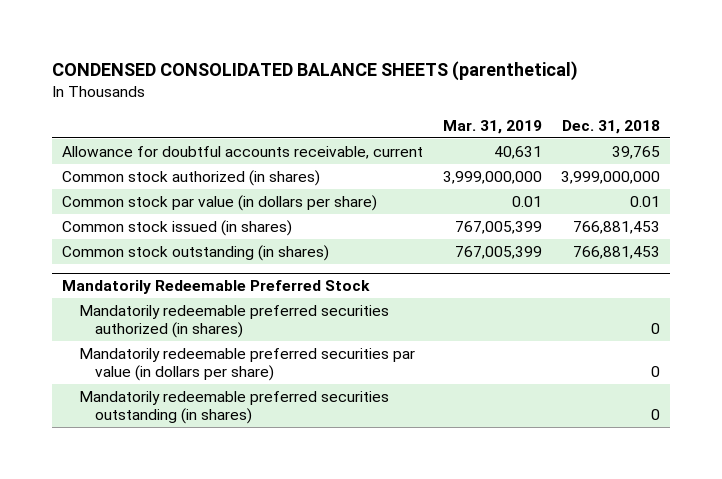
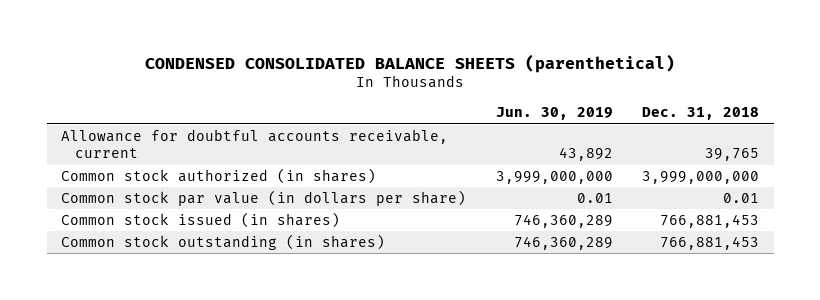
- | Mar. 31, 2019 | Dec. 31, 2018
+ | Jun. 30, 2019 | Dec. 31, 2018
- Mandatorily Redeemable Preferred Stock
- Mandatorily redeemable preferred securities authorized (in shares) | | 0
- Mandatorily redeemable preferred securities par value (in dollars per share) | | 0
- Mandatorily redeemable preferred securities outstanding (in shares) | | 0

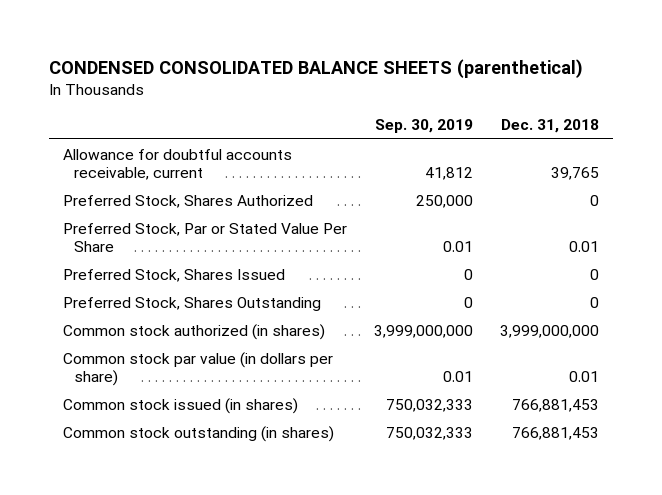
- | Jun. 30, 2019 | Dec. 31, 2018
+ | Sep. 30, 2019 | Dec. 31, 2018
+ Preferred Stock, Shares Authorized | 250,000 | 0
+ Preferred Stock, Par or Stated Value Per Share | 0.01 | 0.01
+ Preferred Stock, Shares Issued | 0 | 0
+ Preferred Stock, Shares Outstanding | 0 | 0

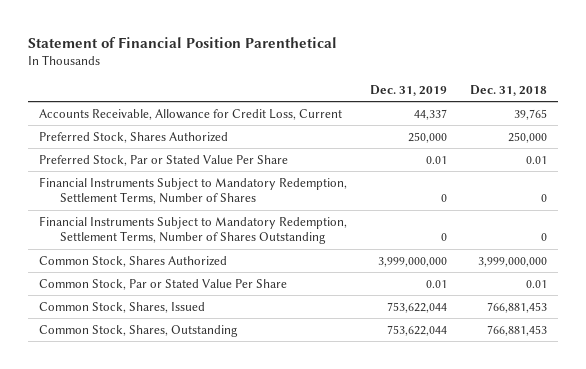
- CONDENSED CONSOLIDATED BALANCE SHEETS (parenthetical)
+ Statement of Financial Position Parenthetical
- | Sep. 30, 2019 | Dec. 31, 2018
+ | Dec. 31, 2019 | Dec. 31, 2018
- Allowance for doubtful accounts receivable, current | 41,812 | 39,765
- Preferred Stock, Shares Authorized | 250,000 | 0
+ Accounts Receivable, Allowance for Credit Loss, Current | 44,337 | 39,765
+ Preferred Stock, Shares Authorized | 250,000 | 250,000
- Preferred Stock, Shares Issued | 0 | 0
- Preferred Stock, Shares Outstanding | 0 | 0
- Common stock authorized (in shares) | 3,999,000,000 | 3,999,000,000
- Common stock par value (in dollars per share) | 0.01 | 0.01
- Common stock issued (in shares) | 750,032,333 | 766,881,453
- Common stock outstanding (in shares) | 750,032,333 | 766,881,453
+ Financial Instruments Subject to Mandatory Redemption, Settlement Terms, Number of Shares | 0 | 0
+ Financial Instruments Subject to Mandatory Redemption, Settlement Terms, Number of Shares Outstanding | 0 | 0
+ Common Stock, Shares Authorized | 3,999,000,000 | 3,999,000,000
+ Common Stock, Par or Stated Value Per Share | 0.01 | 0.01
+ Common Stock, Shares, Issued | 753,622,044 | 766,881,453
+ Common Stock, Shares, Outstanding | 753,622,044 | 766,881,453

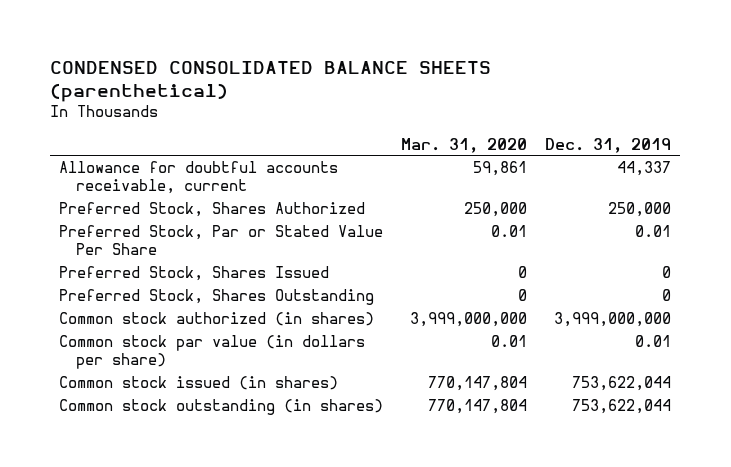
- Statement of Financial Position Parenthetical
+ CONDENSED CONSOLIDATED BALANCE SHEETS (parenthetical)
- | Dec. 31, 2019 | Dec. 31, 2018
+ | Mar. 31, 2020 | Dec. 31, 2019
- Accounts Receivable, Allowance for Credit Loss, Current | 44,337 | 39,765
+ Allowance for doubtful accounts receivable, current | 59,861 | 44,337
- Financial Instruments Subject to Mandatory Redemption, Settlement Terms, Number of Shares | 0 | 0
- Financial Instruments Subject to Mandatory Redemption, Settlement Terms, Number of Shares Outstanding | 0 | 0
- Common Stock, Shares Authorized | 3,999,000,000 | 3,999,000,000
- Common Stock, Par or Stated Value Per Share | 0.01 | 0.01
- Common Stock, Shares, Issued | 753,622,044 | 766,881,453
- Common Stock, Shares, Outstanding | 753,622,044 | 766,881,453
+ Preferred Stock, Shares Issued | 0 | 0
+ Preferred Stock, Shares Outstanding | 0 | 0
+ Common stock authorized (in shares) | 3,999,000,000 | 3,999,000,000
+ Common stock par value (in dollars per share) | 0.01 | 0.01
+ Common stock issued (in shares) | 770,147,804 | 753,622,044
+ Common stock outstanding (in shares) | 770,147,804 | 753,622,044

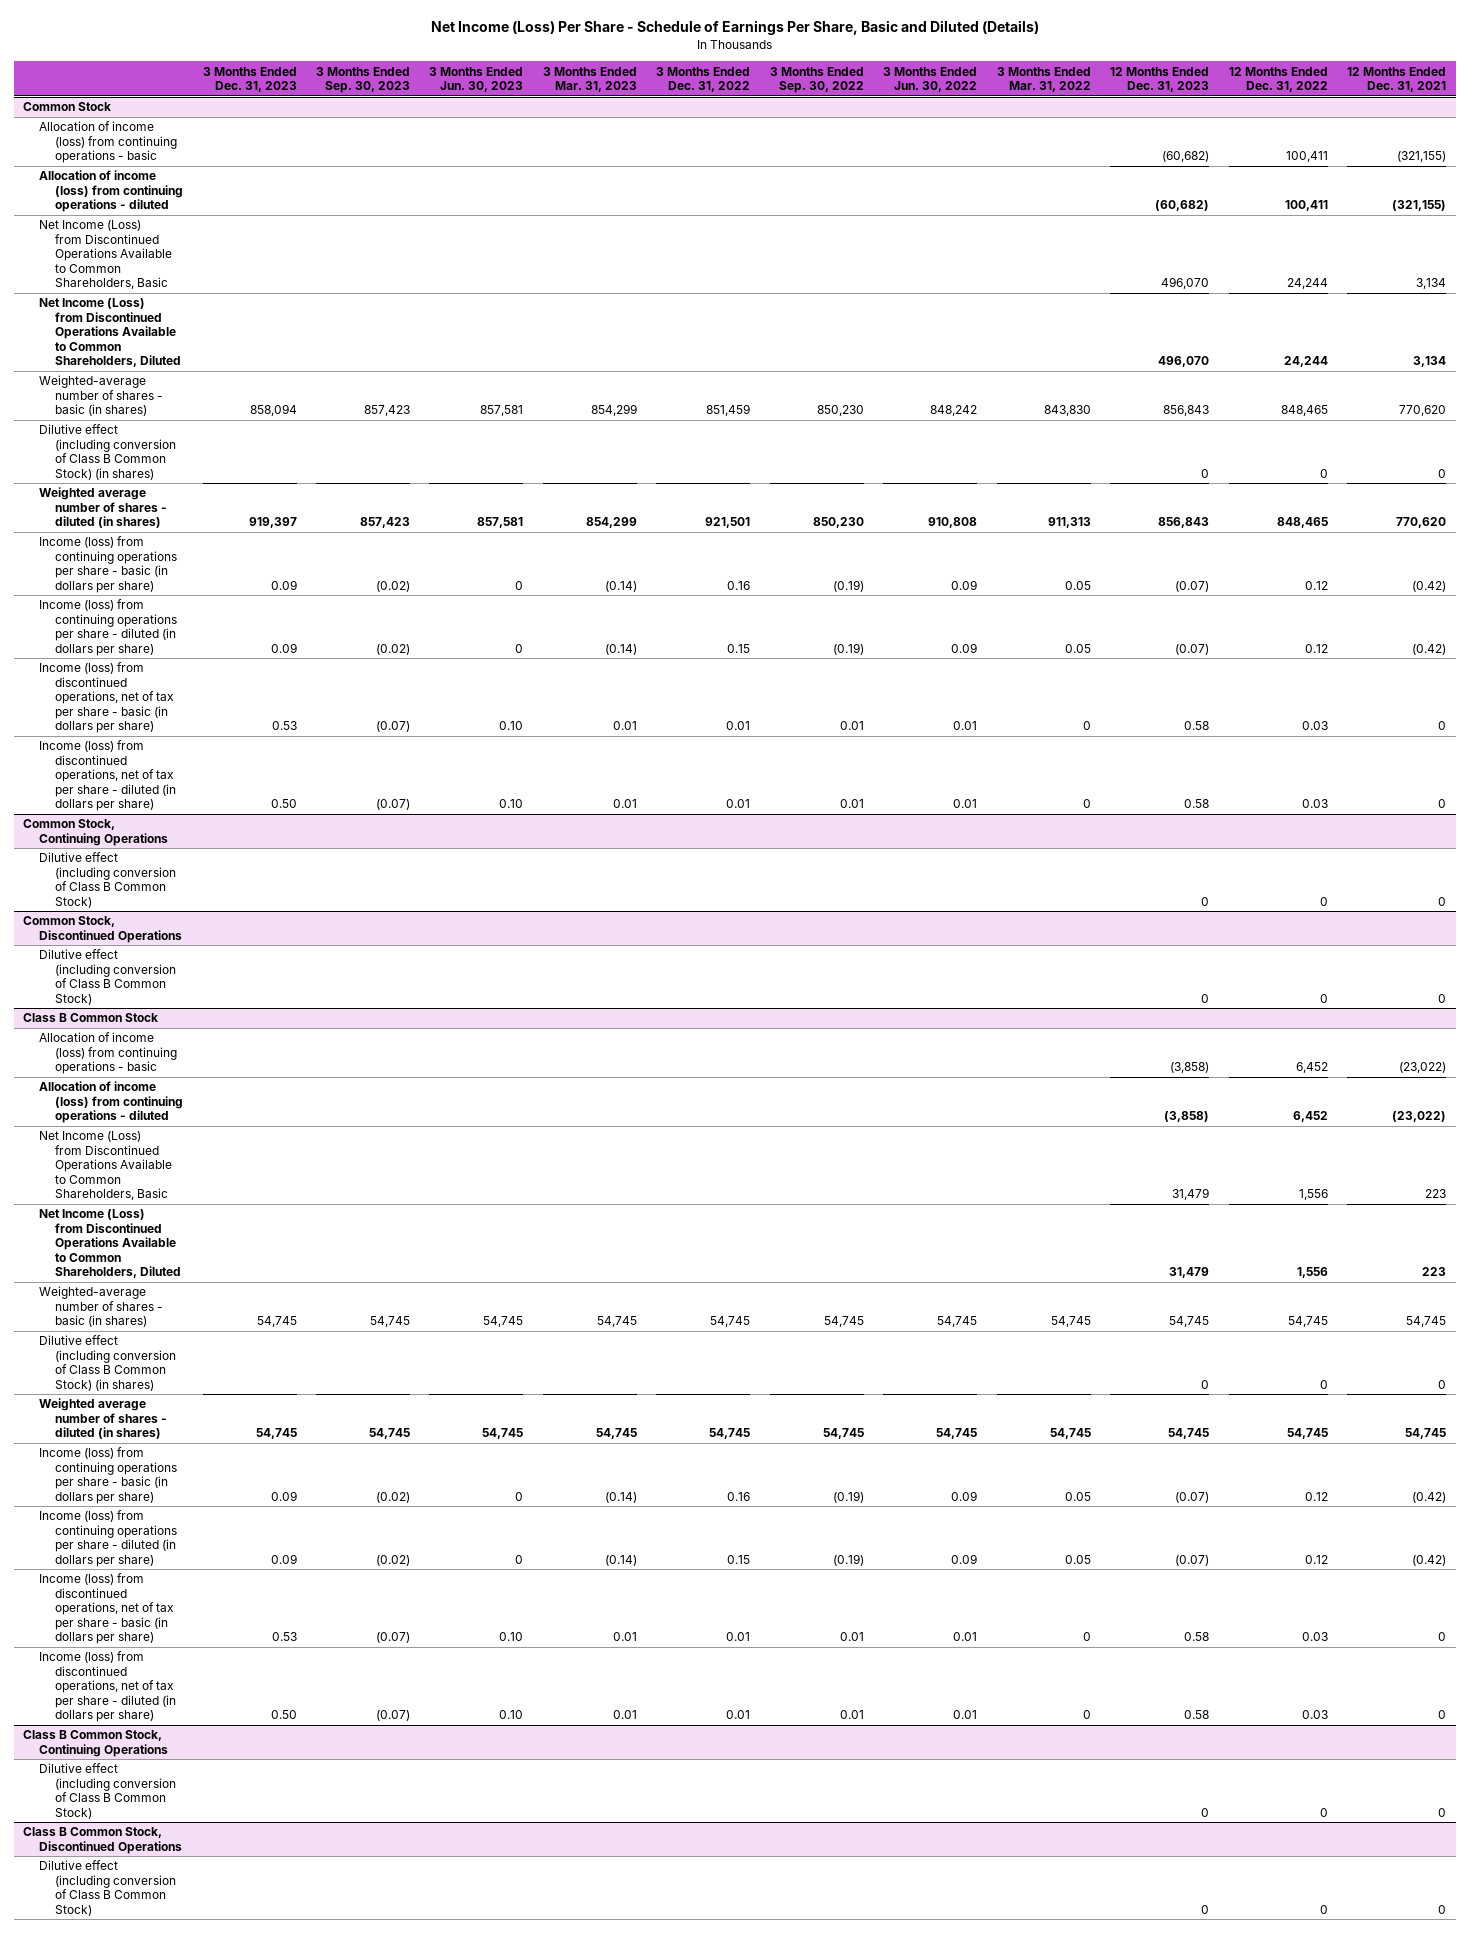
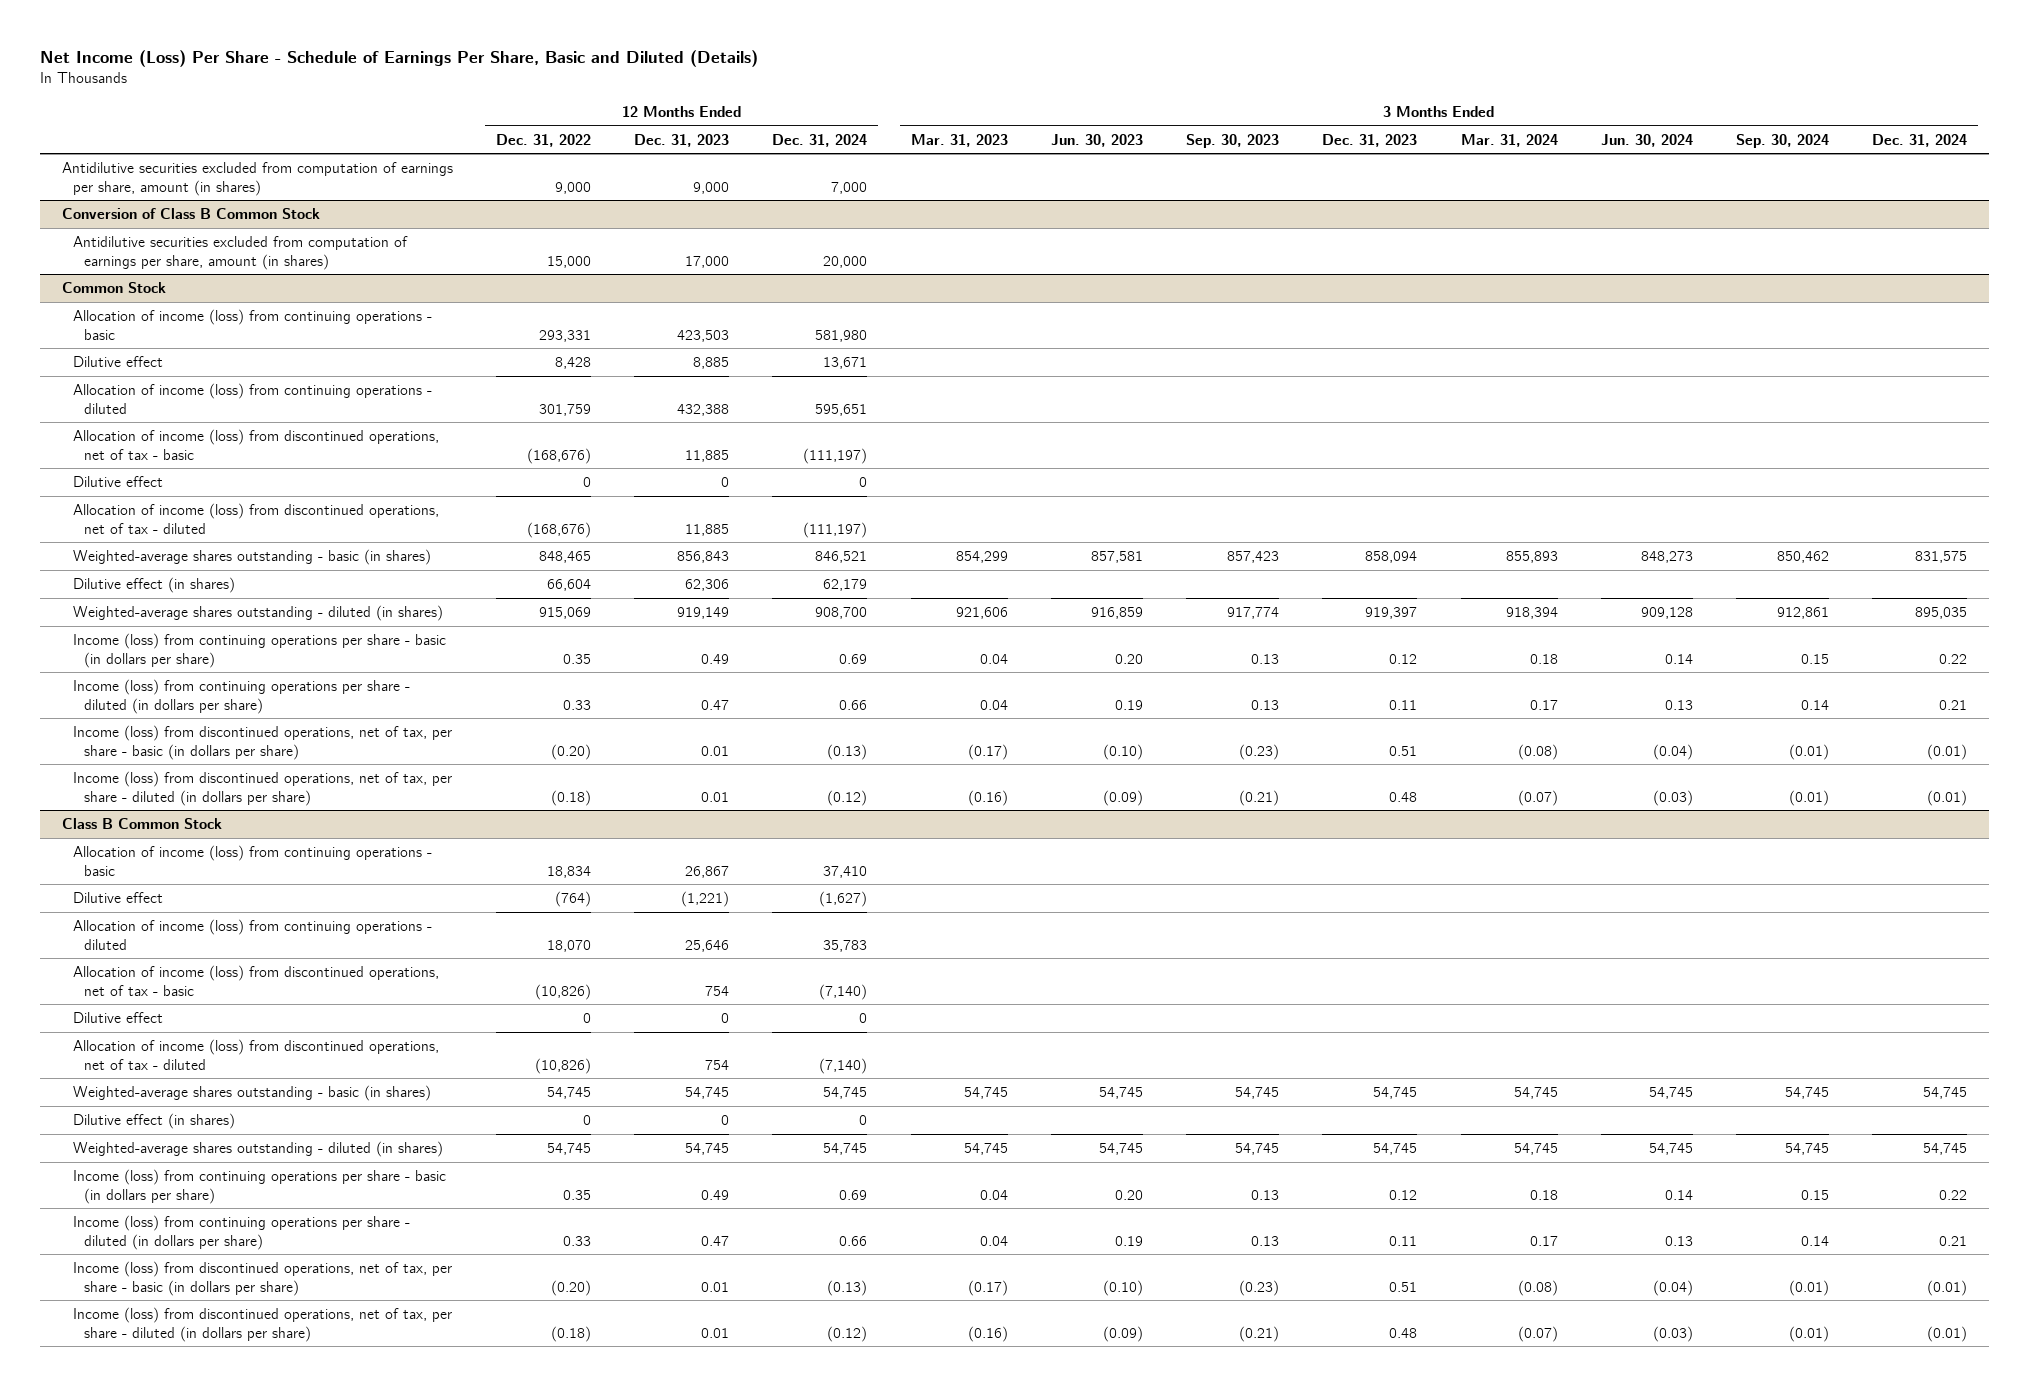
- | 3 Months Ended Dec. 31, 2023 | 3 Months Ended Sep. 30, 2023 | 3 Months Ended Jun. 30, 2023 | 3 Months Ended Mar. 31, 2023 | 3 Months Ended Dec. 31, 2022 | 3 Months Ended Sep. 30, 2022 | 3 Months Ended Jun. 30, 2022 | 3 Months Ended Mar. 31, 2022 | 12 Months Ended Dec. 31, 2023 | 12 Months Ended Dec. 31, 2022 | 12 Months Ended Dec. 31, 2021
+ | 12 Months Ended Dec. 31, 2022 | 12 Months Ended Dec. 31, 2023 | 12 Months Ended Dec. 31, 2024 | 3 Months Ended Mar. 31, 2023 | 3 Months Ended Jun. 30, 2023 | 3 Months Ended Sep. 30, 2023 | 3 Months Ended Dec. 31, 2023 | 3 Months Ended Mar. 31, 2024 | 3 Months Ended Jun. 30, 2024 | 3 Months Ended Sep. 30, 2024 | 3 Months Ended Dec. 31, 2024
+ Antidilutive securities excluded from computation of earnings per share, amount (in shares) | 9,000 | 9,000 | 7,000 | | | | | | | |
+ Conversion of Class B Common Stock
+ Antidilutive securities excluded from computation of earnings per share, amount (in shares) | 15,000 | 17,000 | 20,000 | | | | | | | |
@ Common Stock
- Allocation of income (loss) from continuing operations - basic | | | | | | | | | (60,682) | 100,411 | (321,155)
- Allocation of income (loss) from continuing operations - diluted | | | | | | | | | (60,682) | 100,411 | (321,155)
- Net Income (Loss) from Discontinued Operations Available to Common Shareholders, Basic | | | | | | | | | 496,070 | 24,244 | 3,134
- Net Income (Loss) from Discontinued Operations Available to Common Shareholders, Diluted | | | | | | | | | 496,070 | 24,244 | 3,134
- Weighted-average number of shares - basic (in shares) | 858,094 | 857,423 | 857,581 | 854,299 | 851,459 | 850,230 | 848,242 | 843,830 | 856,843 | 848,465 | 770,620
- Dilutive effect (including conversion of Class B Common Stock) (in shares) | | | | | | | | | 0 | 0 | 0
- Weighted average number of shares - diluted (in shares) | 919,397 | 857,423 | 857,581 | 854,299 | 921,501 | 850,230 | 910,808 | 911,313 | 856,843 | 848,465 | 770,620
- Income (loss) from continuing operations per share - basic (in dollars per share) | 0.09 | (0.02) | 0 | (0.14) | 0.16 | (0.19) | 0.09 | 0.05 | (0.07) | 0.12 | (0.42)
- Income (loss) from continuing operations per share - diluted (in dollars per share) | 0.09 | (0.02) | 0 | (0.14) | 0.15 | (0.19) | 0.09 | 0.05 | (0.07) | 0.12 | (0.42)
- Income (loss) from discontinued operations, net of tax per share - basic (in dollars per share) | 0.53 | (0.07) | 0.10 | 0.01 | 0.01 | 0.01 | 0.01 | 0 | 0.58 | 0.03 | 0
- Income (loss) from discontinued operations, net of tax per share - diluted (in dollars per share) | 0.50 | (0.07) | 0.10 | 0.01 | 0.01 | 0.01 | 0.01 | 0 | 0.58 | 0.03 | 0
- Common Stock, Continuing Operations
- Dilutive effect (including conversion of Class B Common Stock) | | | | | | | | | 0 | 0 | 0
- Common Stock, Discontinued Operations
- Dilutive effect (including conversion of Class B Common Stock) | | | | | | | | | 0 | 0 | 0
@ Common Stock
+ Allocation of income (loss) from continuing operations - basic | 293,331 | 423,503 | 581,980 | | | | | | | |
+ Dilutive effect | 8,428 | 8,885 | 13,671 | | | | | | | |
+ Allocation of income (loss) from continuing operations - diluted | 301,759 | 432,388 | 595,651 | | | | | | | |
+ Allocation of income (loss) from discontinued operations, net of tax - basic | (168,676) | 11,885 | (111,197) | | | | | | | |
+ Dilutive effect | 0 | 0 | 0 | | | | | | | |
+ Allocation of income (loss) from discontinued operations, net of tax - diluted | (168,676) | 11,885 | (111,197) | | | | | | | |
+ Weighted-average shares outstanding - basic (in shares) | 848,465 | 856,843 | 846,521 | 854,299 | 857,581 | 857,423 | 858,094 | 855,893 | 848,273 | 850,462 | 831,575
+ Dilutive effect (in shares) | 66,604 | 62,306 | 62,179 | | | | | | | |
+ Weighted-average shares outstanding - diluted (in shares) | 915,069 | 919,149 | 908,700 | 921,606 | 916,859 | 917,774 | 919,397 | 918,394 | 909,128 | 912,861 | 895,035
+ Income (loss) from continuing operations per share - basic (in dollars per share) | 0.35 | 0.49 | 0.69 | 0.04 | 0.20 | 0.13 | 0.12 | 0.18 | 0.14 | 0.15 | 0.22
+ Income (loss) from continuing operations per share - diluted (in dollars per share) | 0.33 | 0.47 | 0.66 | 0.04 | 0.19 | 0.13 | 0.11 | 0.17 | 0.13 | 0.14 | 0.21
+ Income (loss) from discontinued operations, net of tax, per share - basic (in dollars per share) | (0.20) | 0.01 | (0.13) | (0.17) | (0.10) | (0.23) | 0.51 | (0.08) | (0.04) | (0.01) | (0.01)
+ Income (loss) from discontinued operations, net of tax, per share - diluted (in dollars per share) | (0.18) | 0.01 | (0.12) | (0.16) | (0.09) | (0.21) | 0.48 | (0.07) | (0.03) | (0.01) | (0.01)
@ Class B Common Stock
- Allocation of income (loss) from continuing operations - basic | | | | | | | | | (3,858) | 6,452 | (23,022)
- Allocation of income (loss) from continuing operations - diluted | | | | | | | | | (3,858) | 6,452 | (23,022)
- Net Income (Loss) from Discontinued Operations Available to Common Shareholders, Basic | | | | | | | | | 31,479 | 1,556 | 223
- Net Income (Loss) from Discontinued Operations Available to Common Shareholders, Diluted | | | | | | | | | 31,479 | 1,556 | 223
- Weighted-average number of shares - basic (in shares) | 54,745 | 54,745 | 54,745 | 54,745 | 54,745 | 54,745 | 54,745 | 54,745 | 54,745 | 54,745 | 54,745
- Dilutive effect (including conversion of Class B Common Stock) (in shares) | | | | | | | | | 0 | 0 | 0
- Weighted average number of shares - diluted (in shares) | 54,745 | 54,745 | 54,745 | 54,745 | 54,745 | 54,745 | 54,745 | 54,745 | 54,745 | 54,745 | 54,745
- Income (loss) from continuing operations per share - basic (in dollars per share) | 0.09 | (0.02) | 0 | (0.14) | 0.16 | (0.19) | 0.09 | 0.05 | (0.07) | 0.12 | (0.42)
- Income (loss) from continuing operations per share - diluted (in dollars per share) | 0.09 | (0.02) | 0 | (0.14) | 0.15 | (0.19) | 0.09 | 0.05 | (0.07) | 0.12 | (0.42)
- Income (loss) from discontinued operations, net of tax per share - basic (in dollars per share) | 0.53 | (0.07) | 0.10 | 0.01 | 0.01 | 0.01 | 0.01 | 0 | 0.58 | 0.03 | 0
- Income (loss) from discontinued operations, net of tax per share - diluted (in dollars per share) | 0.50 | (0.07) | 0.10 | 0.01 | 0.01 | 0.01 | 0.01 | 0 | 0.58 | 0.03 | 0
- Class B Common Stock, Continuing Operations
- Dilutive effect (including conversion of Class B Common Stock) | | | | | | | | | 0 | 0 | 0
- Class B Common Stock, Discontinued Operations
- Dilutive effect (including conversion of Class B Common Stock) | | | | | | | | | 0 | 0 | 0
@ Class B Common Stock
+ Allocation of income (loss) from continuing operations - basic | 18,834 | 26,867 | 37,410 | | | | | | | |
+ Dilutive effect | (764) | (1,221) | (1,627) | | | | | | | |
+ Allocation of income (loss) from continuing operations - diluted | 18,070 | 25,646 | 35,783 | | | | | | | |
+ Allocation of income (loss) from discontinued operations, net of tax - basic | (10,826) | 754 | (7,140) | | | | | | | |
+ Dilutive effect | 0 | 0 | 0 | | | | | | | |
+ Allocation of income (loss) from discontinued operations, net of tax - diluted | (10,826) | 754 | (7,140) | | | | | | | |
+ Weighted-average shares outstanding - basic (in shares) | 54,745 | 54,745 | 54,745 | 54,745 | 54,745 | 54,745 | 54,745 | 54,745 | 54,745 | 54,745 | 54,745
+ Dilutive effect (in shares) | 0 | 0 | 0 | | | | | | | |
+ Weighted-average shares outstanding - diluted (in shares) | 54,745 | 54,745 | 54,745 | 54,745 | 54,745 | 54,745 | 54,745 | 54,745 | 54,745 | 54,745 | 54,745
+ Income (loss) from continuing operations per share - basic (in dollars per share) | 0.35 | 0.49 | 0.69 | 0.04 | 0.20 | 0.13 | 0.12 | 0.18 | 0.14 | 0.15 | 0.22
+ Income (loss) from continuing operations per share - diluted (in dollars per share) | 0.33 | 0.47 | 0.66 | 0.04 | 0.19 | 0.13 | 0.11 | 0.17 | 0.13 | 0.14 | 0.21
+ Income (loss) from discontinued operations, net of tax, per share - basic (in dollars per share) | (0.20) | 0.01 | (0.13) | (0.17) | (0.10) | (0.23) | 0.51 | (0.08) | (0.04) | (0.01) | (0.01)
+ Income (loss) from discontinued operations, net of tax, per share - diluted (in dollars per share) | (0.18) | 0.01 | (0.12) | (0.16) | (0.09) | (0.21) | 0.48 | (0.07) | (0.03) | (0.01) | (0.01)

